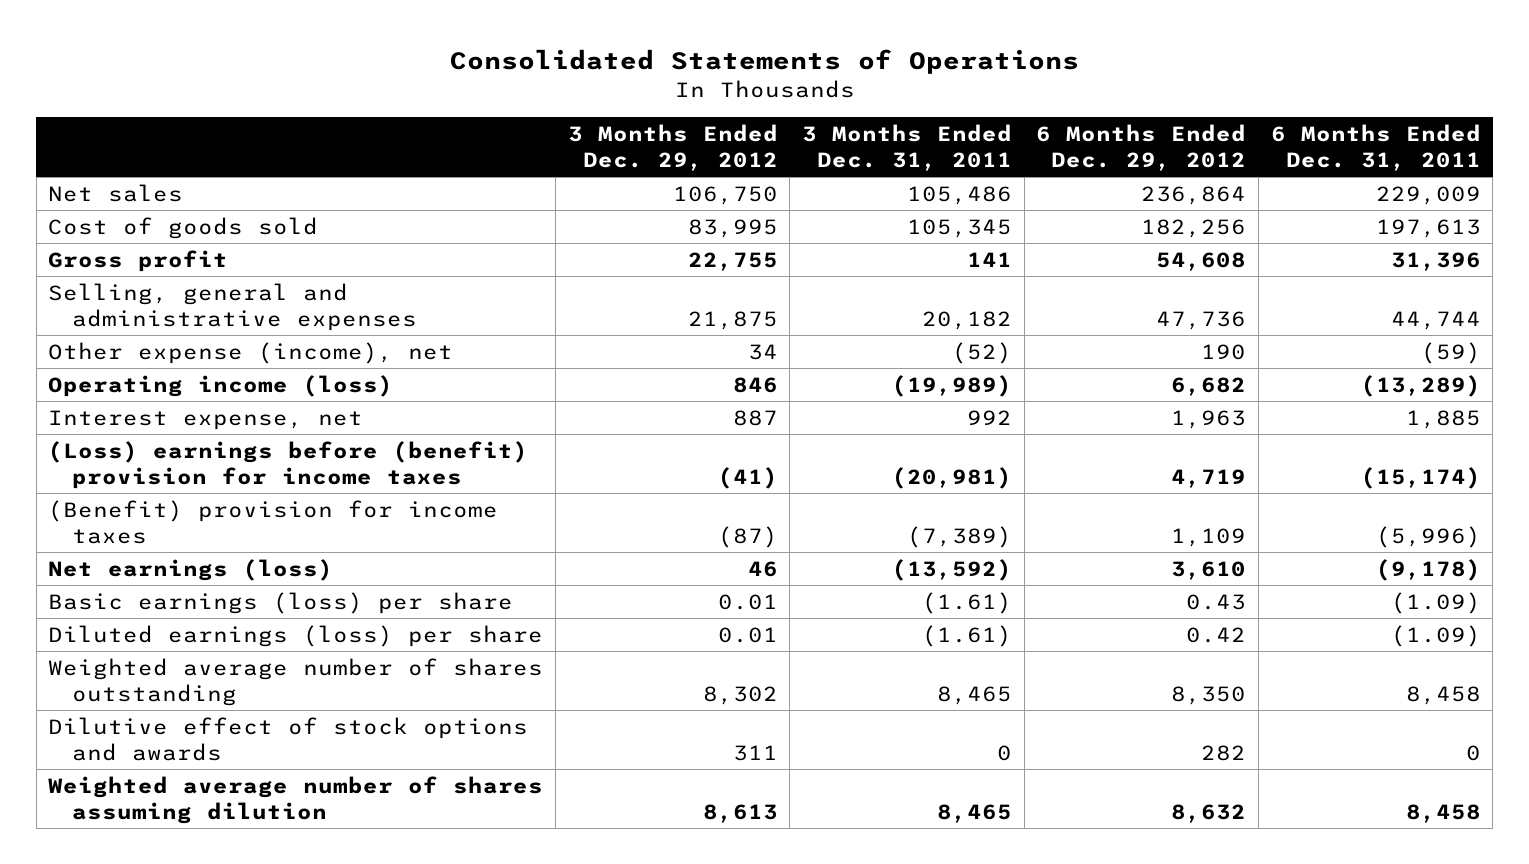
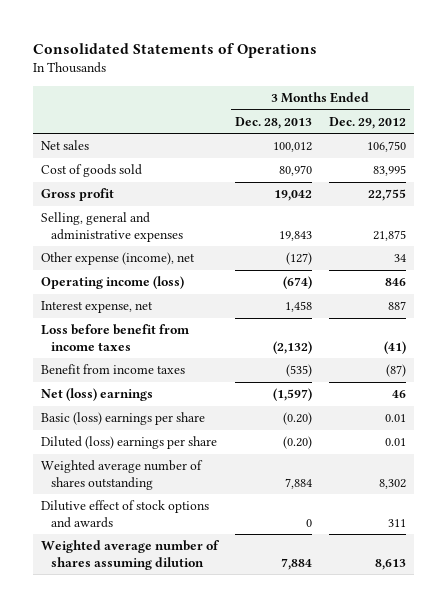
- | 3 Months Ended Dec. 29, 2012 | 3 Months Ended Dec. 31, 2011 | 6 Months Ended Dec. 29, 2012 | 6 Months Ended Dec. 31, 2011
+ | 3 Months Ended Dec. 28, 2013 | 3 Months Ended Dec. 29, 2012
- (Loss) earnings before (benefit) provision for income taxes | (41) | (20,981) | 4,719 | (15,174)
- (Benefit) provision for income taxes | (87) | (7,389) | 1,109 | (5,996)
- Net earnings (loss) | 46 | (13,592) | 3,610 | (9,178)
- Basic earnings (loss) per share | 0.01 | (1.61) | 0.43 | (1.09)
- Diluted earnings (loss) per share | 0.01 | (1.61) | 0.42 | (1.09)
+ Loss before benefit from income taxes | (2,132) | (41)
+ Benefit from income taxes | (535) | (87)
+ Net (loss) earnings | (1,597) | 46
+ Basic (loss) earnings per share | (0.20) | 0.01
+ Diluted (loss) earnings per share | (0.20) | 0.01

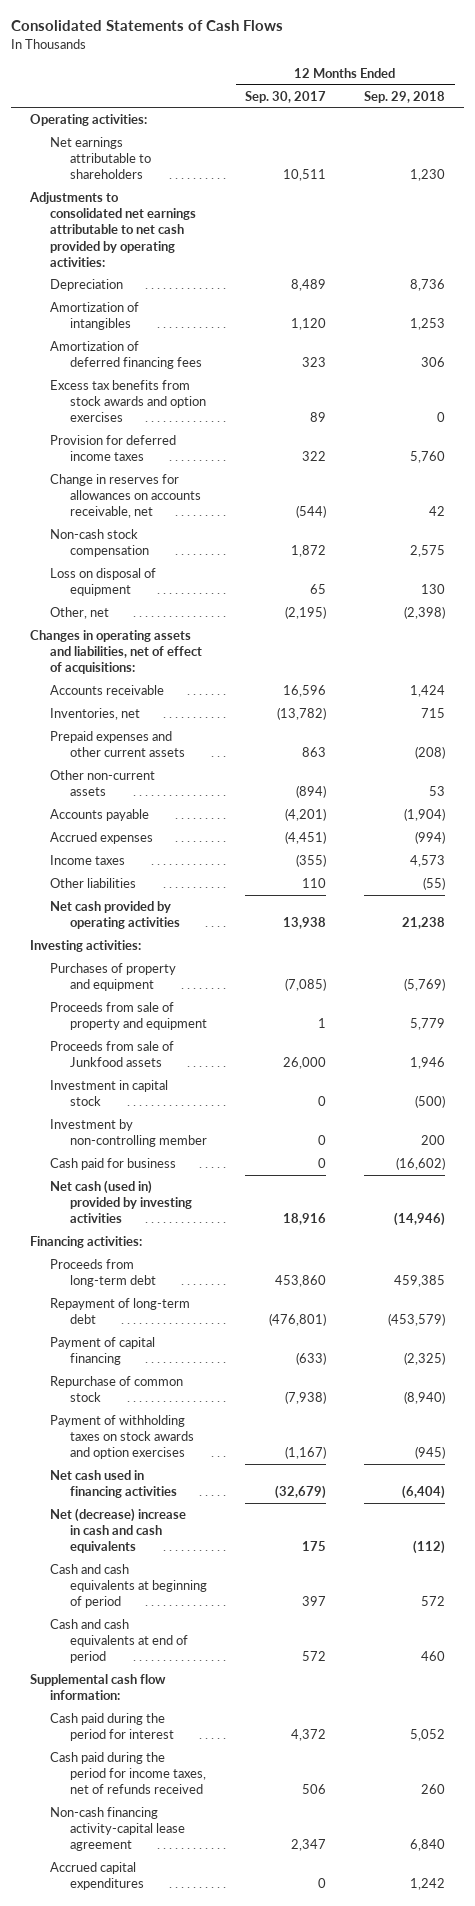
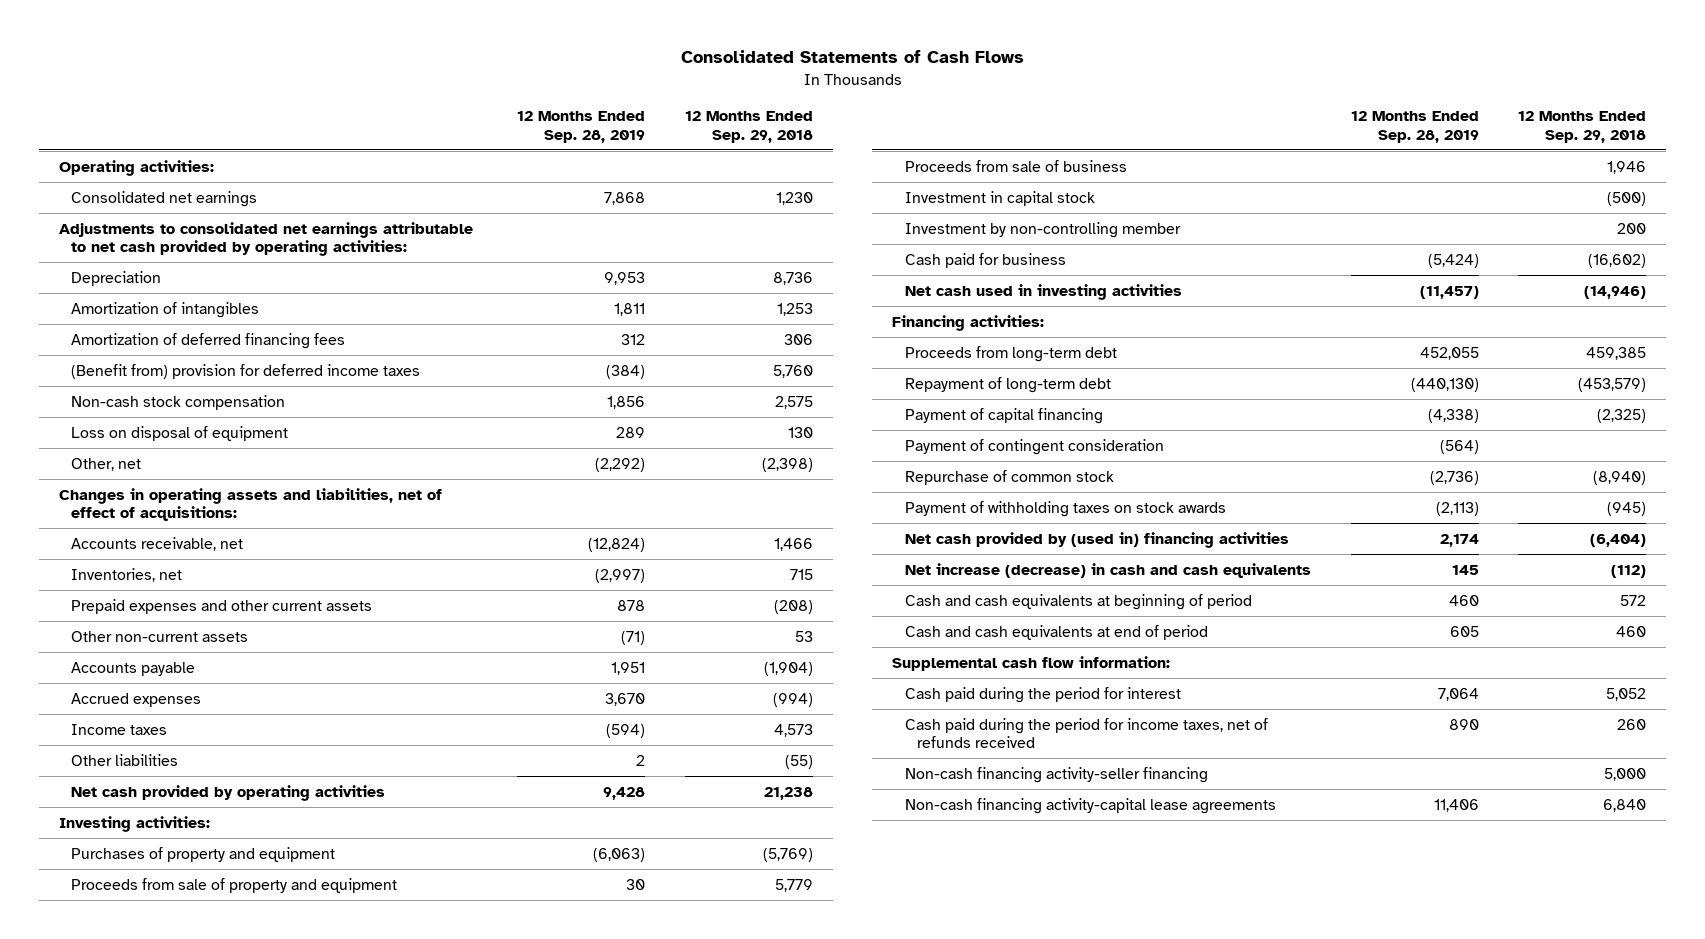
- | 12 Months Ended Sep. 30, 2017 | 12 Months Ended Sep. 29, 2018
+ | 12 Months Ended Sep. 28, 2019 | 12 Months Ended Sep. 29, 2018
- Net earnings attributable to shareholders | 10,511 | 1,230
+ Consolidated net earnings | 7,868 | 1,230
- Excess tax benefits from stock awards and option exercises | 89 | 0
- Provision for deferred income taxes | 322 | 5,760
- Change in reserves for allowances on accounts receivable, net | (544) | 42
+ (Benefit from) provision for deferred income taxes | (384) | 5,760
- Accounts receivable | 16,596 | 1,424
+ Accounts receivable, net | (12,824) | 1,466
- Proceeds from sale of Junkfood assets | 26,000 | 1,946
+ Proceeds from sale of business | | 1,946
- Net cash (used in) provided by investing activities | 18,916 | (14,946)
+ Net cash used in investing activities | (11,457) | (14,946)
+ Payment of contingent consideration | (564) |
- Payment of withholding taxes on stock awards and option exercises | (1,167) | (945)
- Net cash used in financing activities | (32,679) | (6,404)
- Net (decrease) increase in cash and cash equivalents | 175 | (112)
+ Payment of withholding taxes on stock awards | (2,113) | (945)
+ Net cash provided by (used in) financing activities | 2,174 | (6,404)
+ Net increase (decrease) in cash and cash equivalents | 145 | (112)
- Non-cash financing activity-capital lease agreement | 2,347 | 6,840
- Accrued capital expenditures | 0 | 1,242
+ Non-cash financing activity-seller financing | | 5,000
+ Non-cash financing activity-capital lease agreements | 11,406 | 6,840

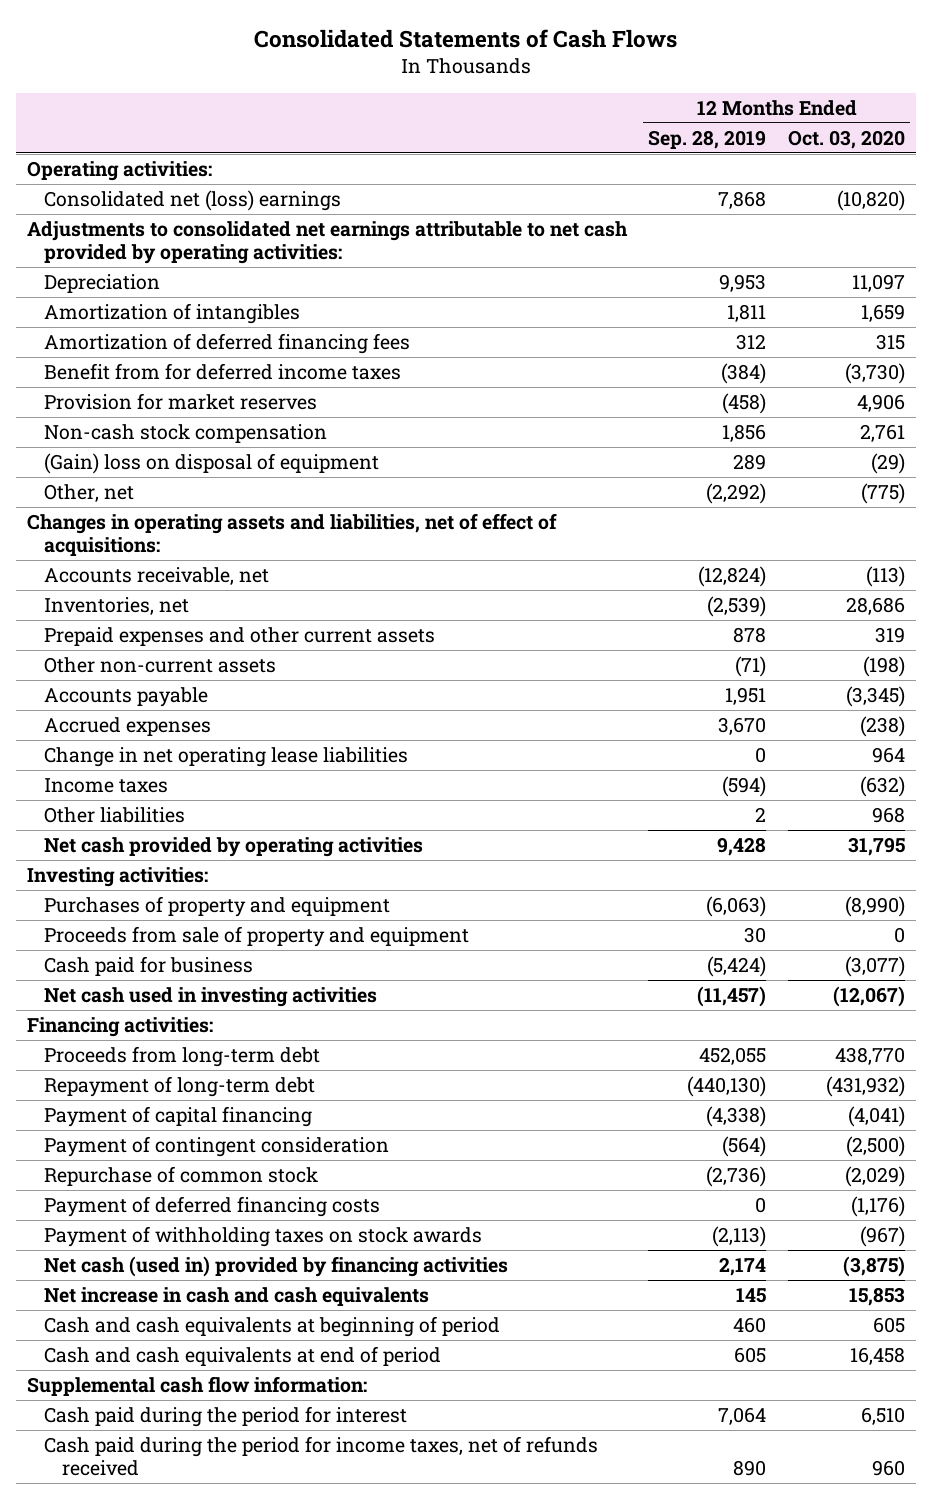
- | 12 Months Ended Sep. 28, 2019 | 12 Months Ended Sep. 29, 2018
+ | 12 Months Ended Sep. 28, 2019 | 12 Months Ended Oct. 03, 2020
- Consolidated net earnings | 7,868 | 1,230
+ Consolidated net (loss) earnings | 7,868 | (10,820)
- (Benefit from) provision for deferred income taxes | (384) | 5,760
+ Benefit from for deferred income taxes | (384) | (3,730)
+ Provision for market reserves | (458) | 4,906
- Loss on disposal of equipment | 289 | 130
+ (Gain) loss on disposal of equipment | 289 | (29)
- Inventories, net | (2,997) | 715
+ Inventories, net | (2,539) | 28,686
+ Change in net operating lease liabilities | 0 | 964
- Proceeds from sale of business | | 1,946
- Investment in capital stock | | (500)
- Investment by non-controlling member | | 200
+ Payment of deferred financing costs | 0 | (1,176)
- Net cash provided by (used in) financing activities | 2,174 | (6,404)
- Net increase (decrease) in cash and cash equivalents | 145 | (112)
+ Net cash (used in) provided by financing activities | 2,174 | (3,875)
+ Net increase in cash and cash equivalents | 145 | 15,853
- Non-cash financing activity-seller financing | | 5,000
- Non-cash financing activity-capital lease agreements | 11,406 | 6,840

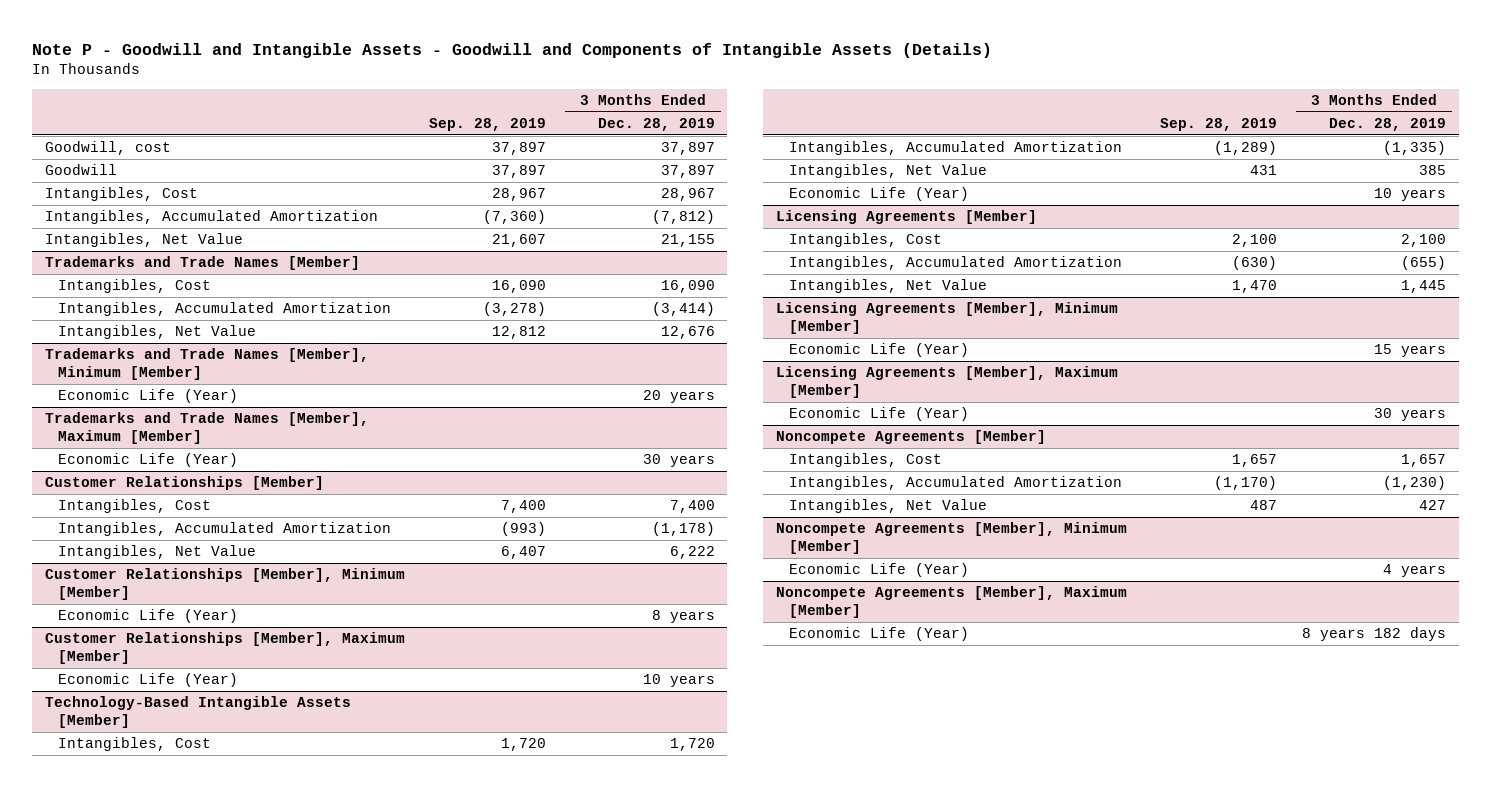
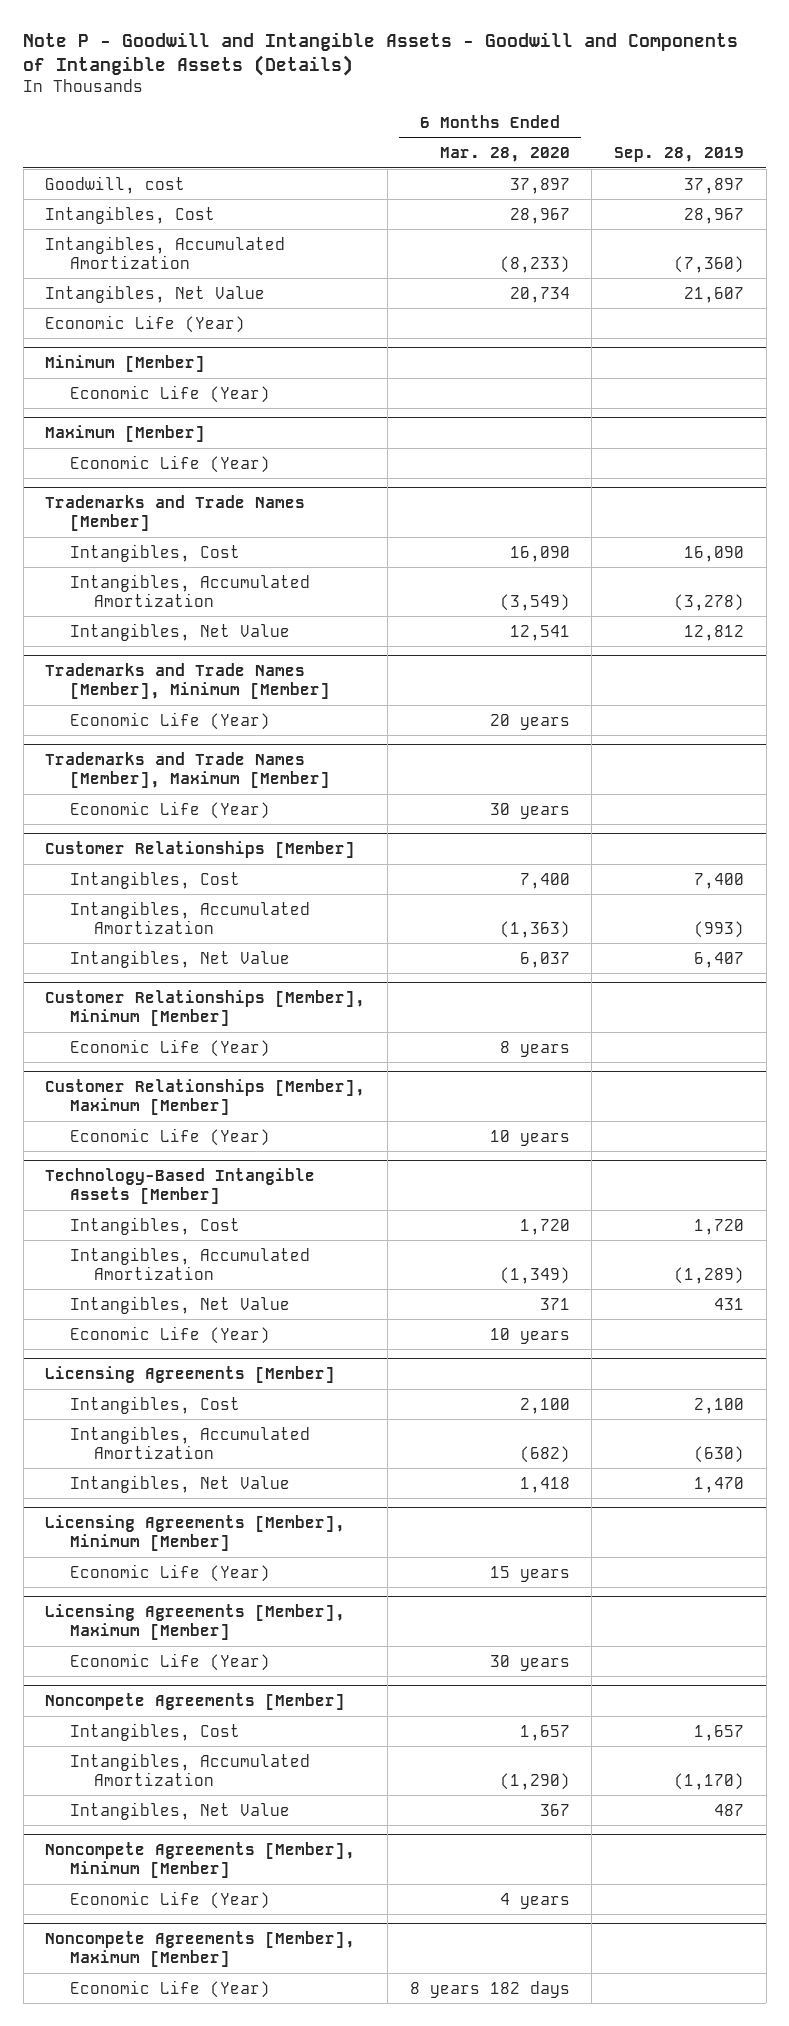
- | Sep. 28, 2019 | 3 Months Ended Dec. 28, 2019
+ | 6 Months Ended Mar. 28, 2020 | Sep. 28, 2019
- Goodwill | 37,897 | 37,897
+ Economic Life (Year)
+ Minimum [Member]
+ Economic Life (Year)
+ Maximum [Member]
+ Economic Life (Year)

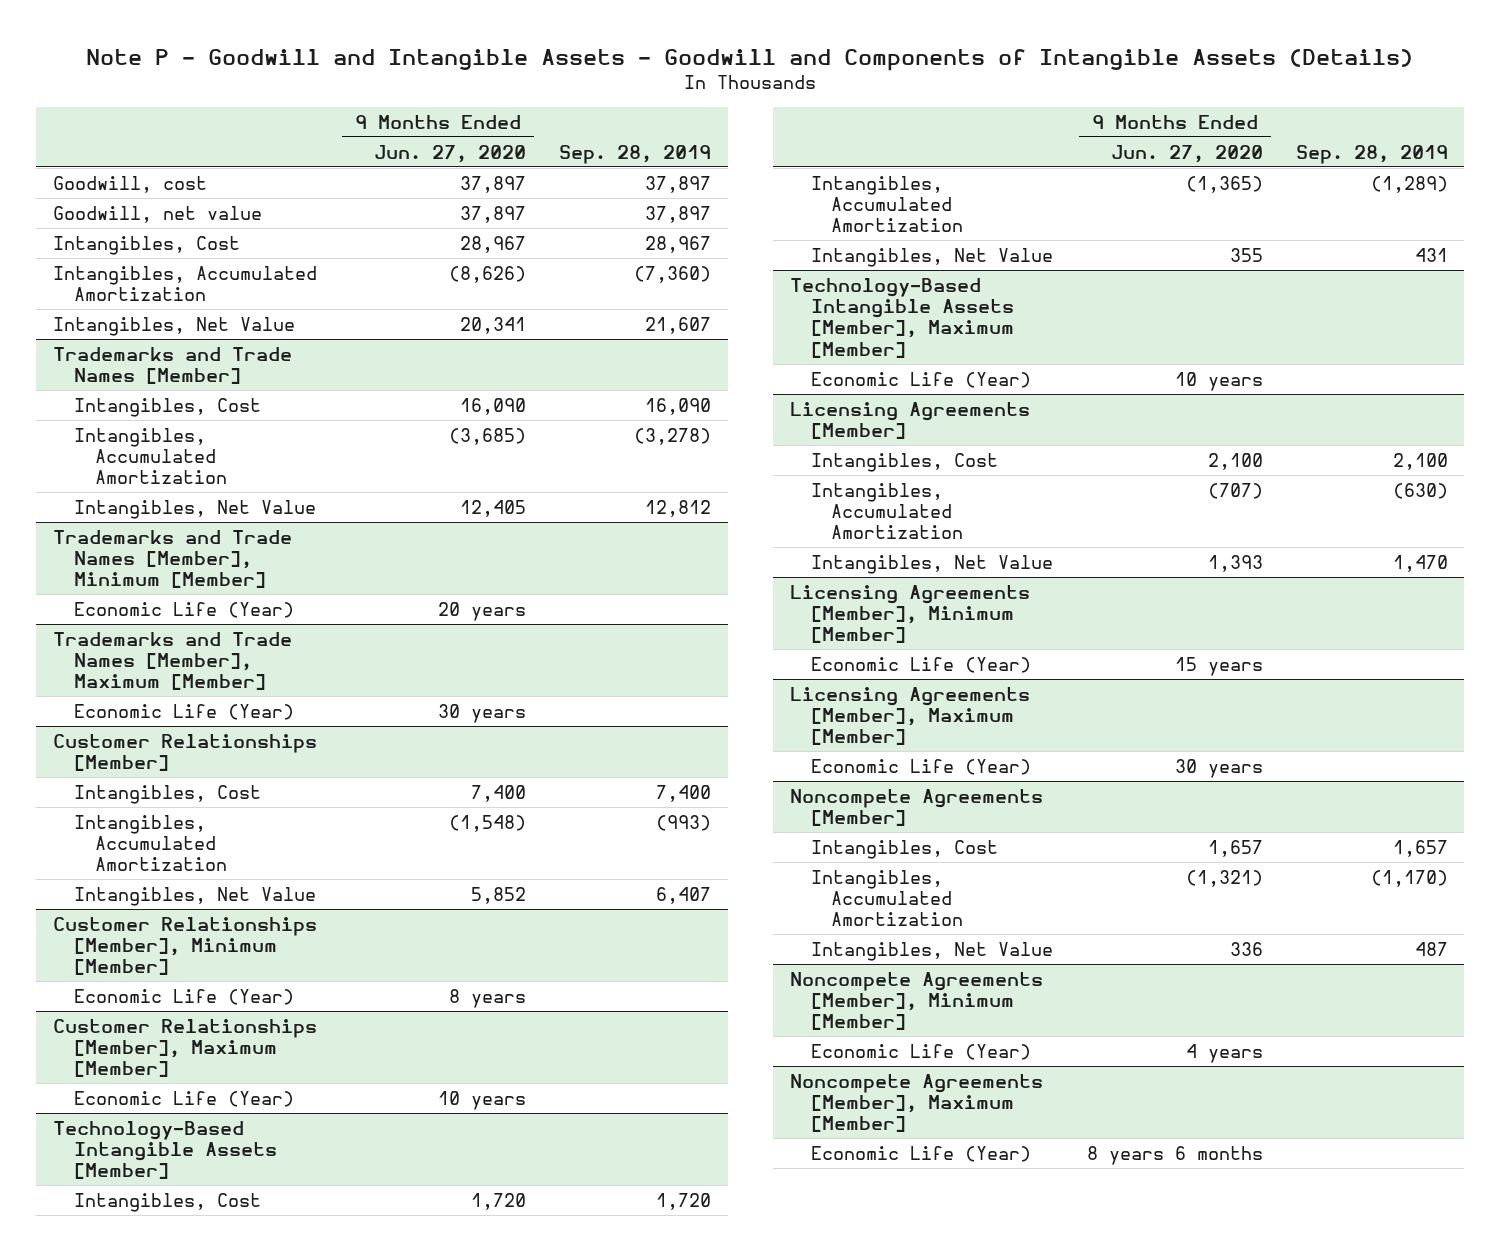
- | 6 Months Ended Mar. 28, 2020 | Sep. 28, 2019
+ | 9 Months Ended Jun. 27, 2020 | Sep. 28, 2019
+ Goodwill, net value | 37,897 | 37,897
- Economic Life (Year)
- Minimum [Member]
- Economic Life (Year)
- Maximum [Member]
- Economic Life (Year)
+ Technology-Based Intangible Assets [Member], Maximum [Member]

